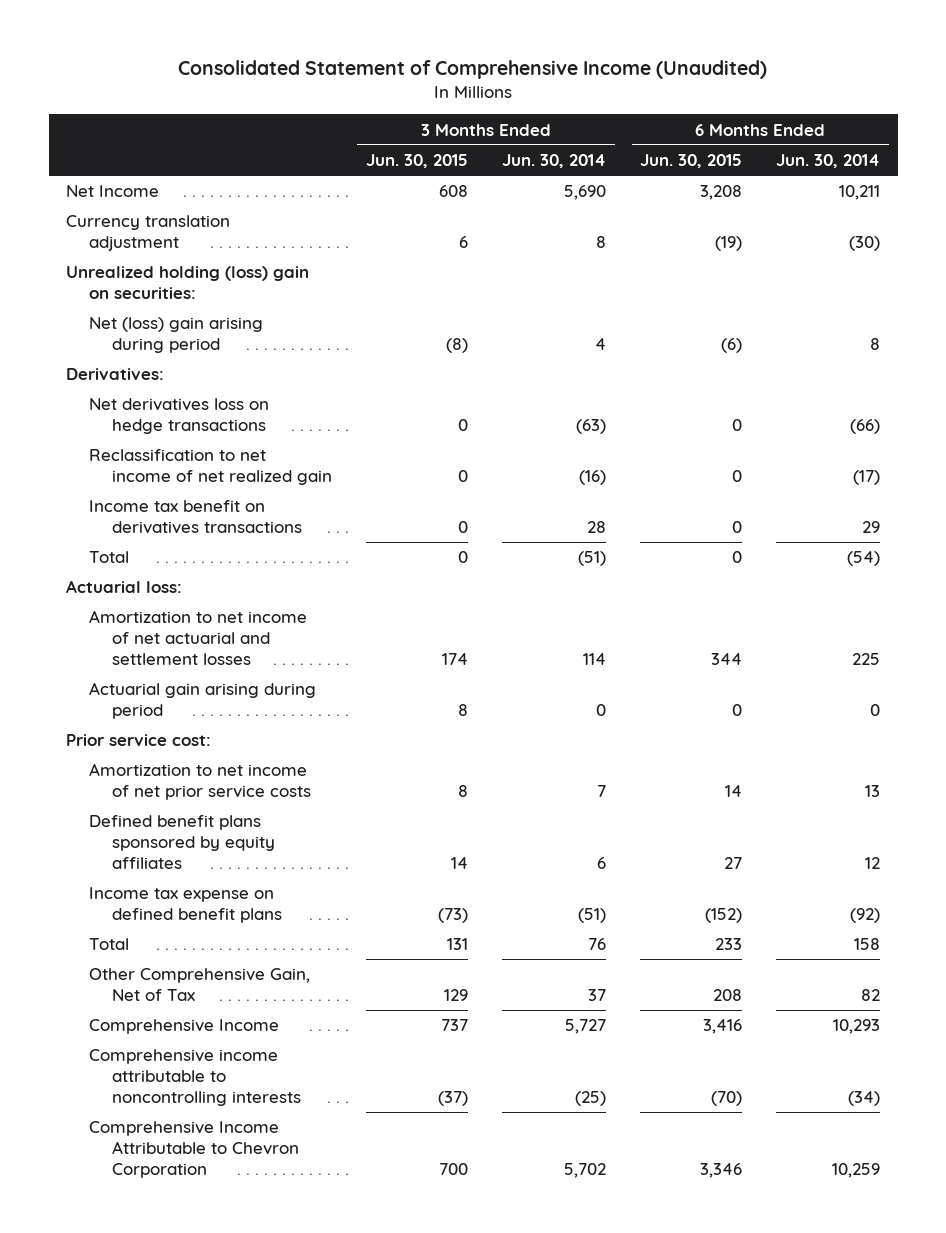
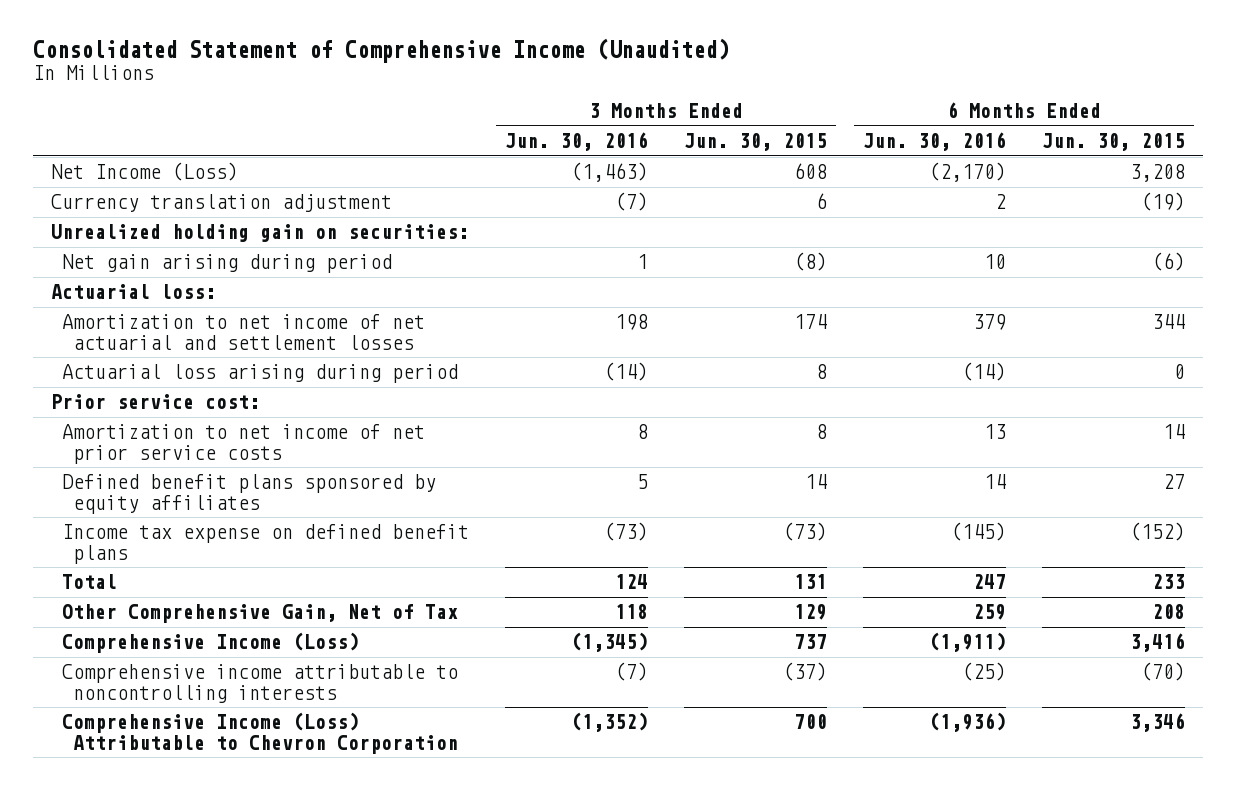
- | 3 Months Ended Jun. 30, 2015 | 3 Months Ended Jun. 30, 2014 | 6 Months Ended Jun. 30, 2015 | 6 Months Ended Jun. 30, 2014
+ | 3 Months Ended Jun. 30, 2016 | 3 Months Ended Jun. 30, 2015 | 6 Months Ended Jun. 30, 2016 | 6 Months Ended Jun. 30, 2015
- Net Income | 608 | 5,690 | 3,208 | 10,211
+ Net Income (Loss) | (1,463) | 608 | (2,170) | 3,208
- Unrealized holding (loss) gain on securities:
- Net (loss) gain arising during period | (8) | 4 | (6) | 8
- Derivatives:
- Net derivatives loss on hedge transactions | 0 | (63) | 0 | (66)
- Reclassification to net income of net realized gain | 0 | (16) | 0 | (17)
- Income tax benefit on derivatives transactions | 0 | 28 | 0 | 29
- Total | 0 | (51) | 0 | (54)
+ Unrealized holding gain on securities:
+ Net gain arising during period | 1 | (8) | 10 | (6)
- Actuarial gain arising during period | 8 | 0 | 0 | 0
+ Actuarial loss arising during period | (14) | 8 | (14) | 0
- Comprehensive Income | 737 | 5,727 | 3,416 | 10,293
+ Comprehensive Income (Loss) | (1,345) | 737 | (1,911) | 3,416
- Comprehensive Income Attributable to Chevron Corporation | 700 | 5,702 | 3,346 | 10,259
+ Comprehensive Income (Loss) Attributable to Chevron Corporation | (1,352) | 700 | (1,936) | 3,346

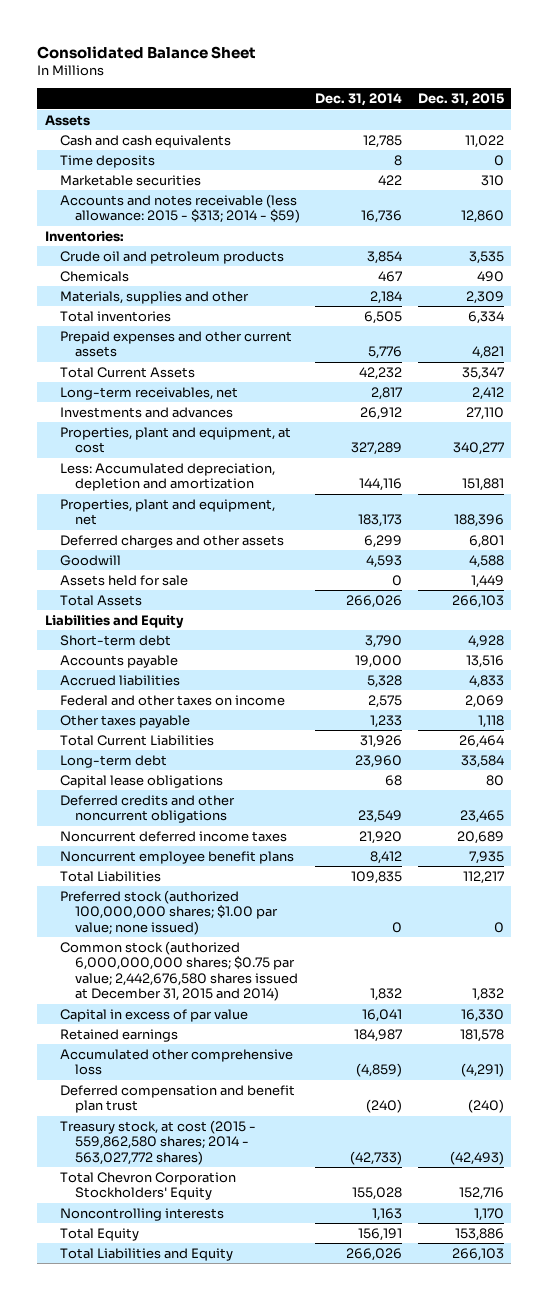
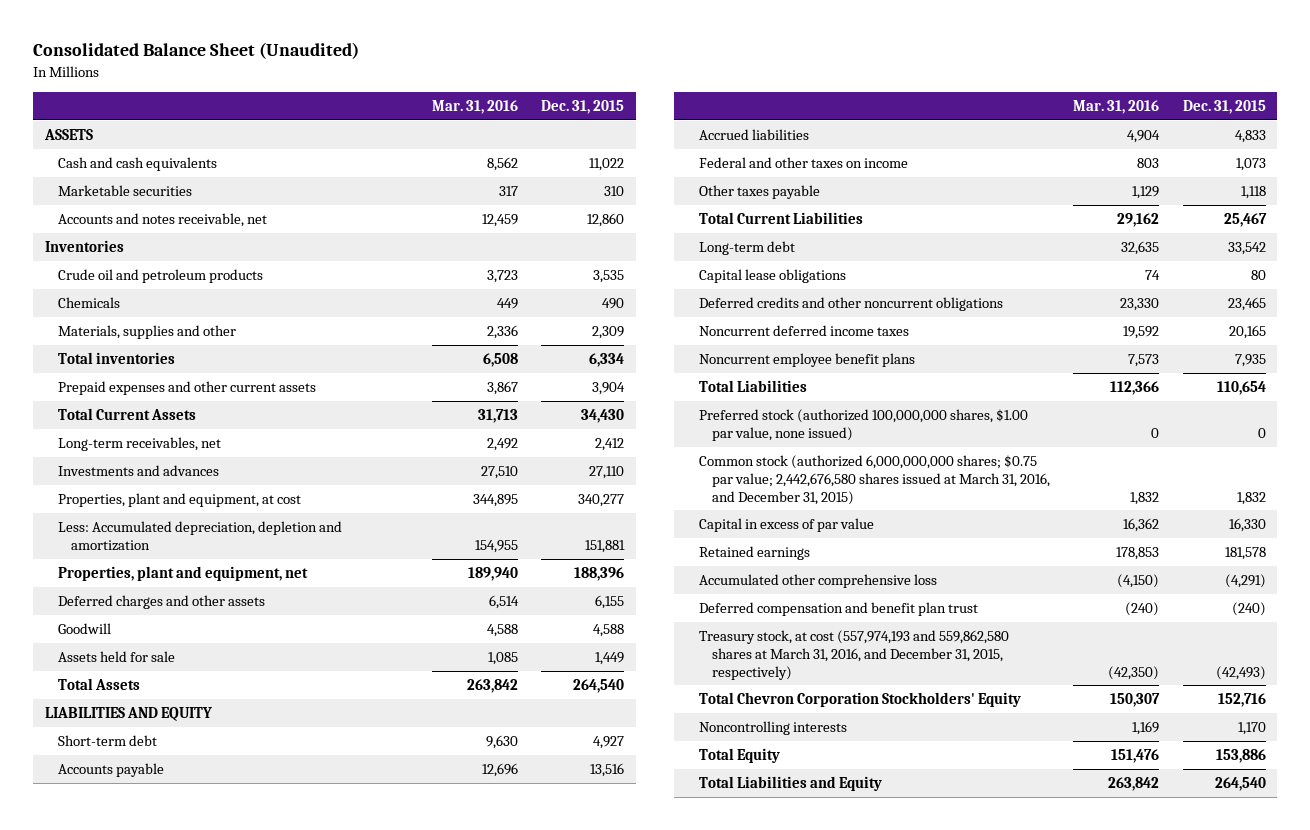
- Consolidated Balance Sheet
+ Consolidated Balance Sheet (Unaudited)
- | Dec. 31, 2014 | Dec. 31, 2015
+ | Mar. 31, 2016 | Dec. 31, 2015
- Assets
+ ASSETS
- Time deposits | 8 | 0
- Accounts and notes receivable (less allowance: 2015 - $313; 2014 - $59) | 16,736 | 12,860
- Inventories:
+ Accounts and notes receivable, net | 12,459 | 12,860
+ Inventories
- Prepaid expenses and other current assets | 5,776 | 4,821
- Total Current Assets | 42,232 | 35,347
+ Prepaid expenses and other current assets | 3,867 | 3,904
+ Total Current Assets | 31,713 | 34,430
- Deferred charges and other assets | 6,299 | 6,801
+ Deferred charges and other assets | 6,514 | 6,155
- Total Assets | 266,026 | 266,103
- Liabilities and Equity
- Short-term debt | 3,790 | 4,928
+ Total Assets | 263,842 | 264,540
+ LIABILITIES AND EQUITY
+ Short-term debt | 9,630 | 4,927
- Federal and other taxes on income | 2,575 | 2,069
+ Federal and other taxes on income | 803 | 1,073
- Total Current Liabilities | 31,926 | 26,464
- Long-term debt | 23,960 | 33,584
+ Total Current Liabilities | 29,162 | 25,467
+ Long-term debt | 32,635 | 33,542
- Noncurrent deferred income taxes | 21,920 | 20,689
+ Noncurrent deferred income taxes | 19,592 | 20,165
- Total Liabilities | 109,835 | 112,217
- Preferred stock (authorized 100,000,000 shares; $1.00 par value; none issued) | 0 | 0
- Common stock (authorized 6,000,000,000 shares; $0.75 par value; 2,442,676,580 shares issued at December 31, 2015 and 2014) | 1,832 | 1,832
+ Total Liabilities | 112,366 | 110,654
+ Preferred stock (authorized 100,000,000 shares, $1.00 par value, none issued) | 0 | 0
+ Common stock (authorized 6,000,000,000 shares; $0.75 par value; 2,442,676,580 shares issued at March 31, 2016, and December 31, 2015) | 1,832 | 1,832
- Treasury stock, at cost (2015 - 559,862,580 shares; 2014 - 563,027,772 shares) | (42,733) | (42,493)
+ Treasury stock, at cost (557,974,193 and 559,862,580 shares at March 31, 2016, and December 31, 2015, respectively) | (42,350) | (42,493)
- Total Liabilities and Equity | 266,026 | 266,103
+ Total Liabilities and Equity | 263,842 | 264,540

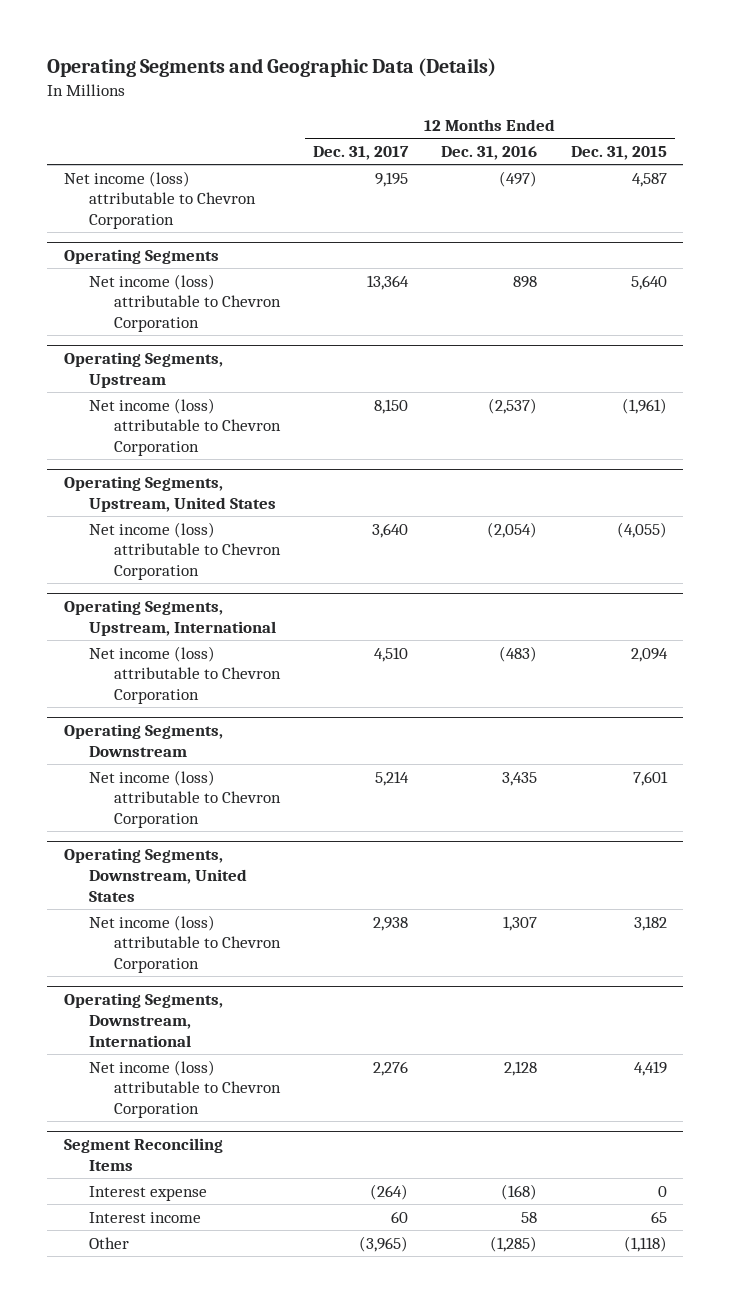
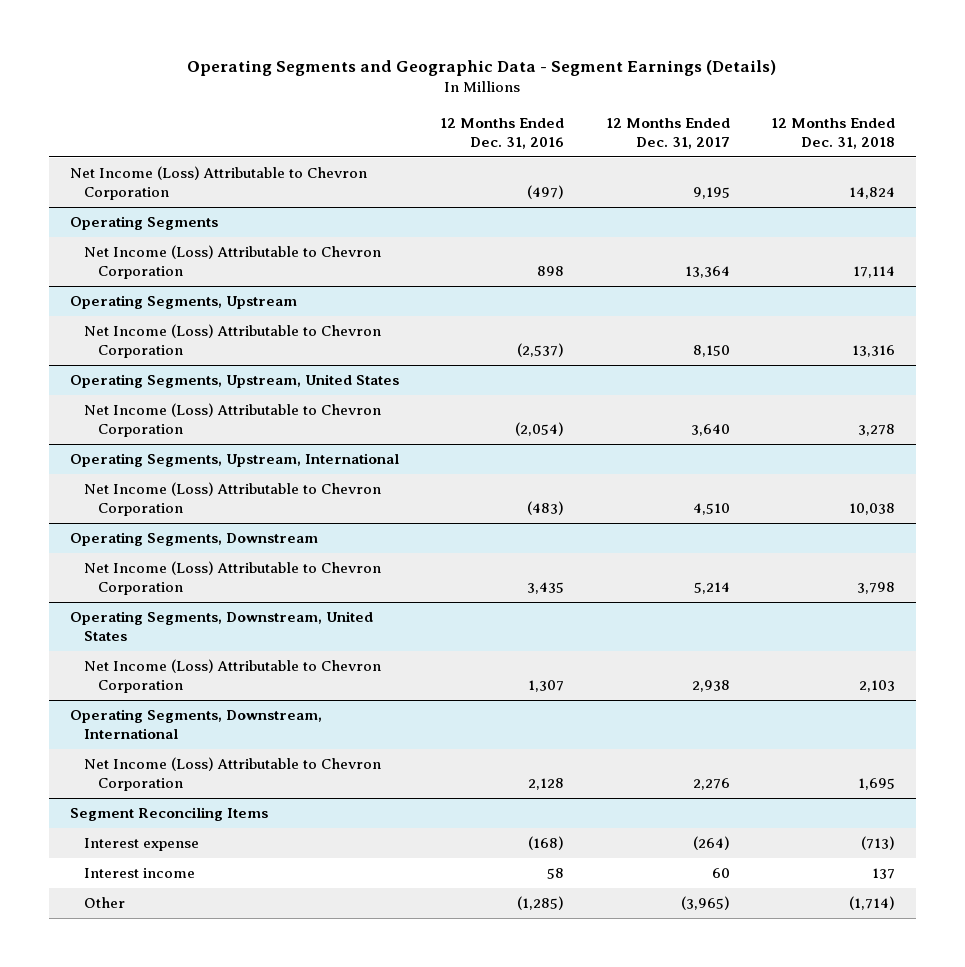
- Operating Segments and Geographic Data (Details)
+ Operating Segments and Geographic Data - Segment Earnings (Details)
- | 12 Months Ended Dec. 31, 2017 | 12 Months Ended Dec. 31, 2016 | 12 Months Ended Dec. 31, 2015
+ | 12 Months Ended Dec. 31, 2016 | 12 Months Ended Dec. 31, 2017 | 12 Months Ended Dec. 31, 2018
- Net income (loss) attributable to Chevron Corporation | 9,195 | (497) | 4,587
+ Net Income (Loss) Attributable to Chevron Corporation | (497) | 9,195 | 14,824
@ Operating Segments
- Net income (loss) attributable to Chevron Corporation | 13,364 | 898 | 5,640
+ Net Income (Loss) Attributable to Chevron Corporation | 898 | 13,364 | 17,114
@ Operating Segments, Upstream
- Net income (loss) attributable to Chevron Corporation | 8,150 | (2,537) | (1,961)
+ Net Income (Loss) Attributable to Chevron Corporation | (2,537) | 8,150 | 13,316
@ Operating Segments, Upstream, United States
- Net income (loss) attributable to Chevron Corporation | 3,640 | (2,054) | (4,055)
+ Net Income (Loss) Attributable to Chevron Corporation | (2,054) | 3,640 | 3,278
@ Operating Segments, Upstream, International
- Net income (loss) attributable to Chevron Corporation | 4,510 | (483) | 2,094
+ Net Income (Loss) Attributable to Chevron Corporation | (483) | 4,510 | 10,038
@ Operating Segments, Downstream
- Net income (loss) attributable to Chevron Corporation | 5,214 | 3,435 | 7,601
+ Net Income (Loss) Attributable to Chevron Corporation | 3,435 | 5,214 | 3,798
@ Operating Segments, Downstream, United States
- Net income (loss) attributable to Chevron Corporation | 2,938 | 1,307 | 3,182
+ Net Income (Loss) Attributable to Chevron Corporation | 1,307 | 2,938 | 2,103
@ Operating Segments, Downstream, International
- Net income (loss) attributable to Chevron Corporation | 2,276 | 2,128 | 4,419
+ Net Income (Loss) Attributable to Chevron Corporation | 2,128 | 2,276 | 1,695

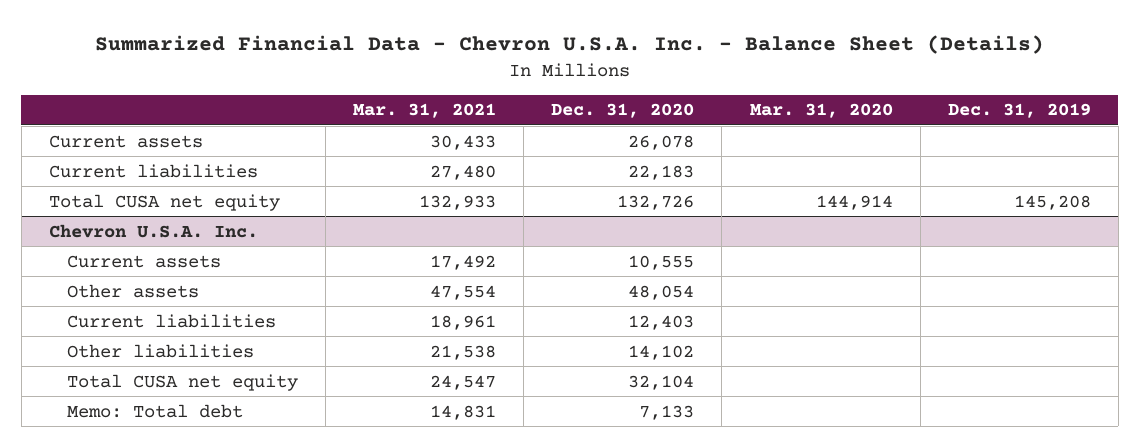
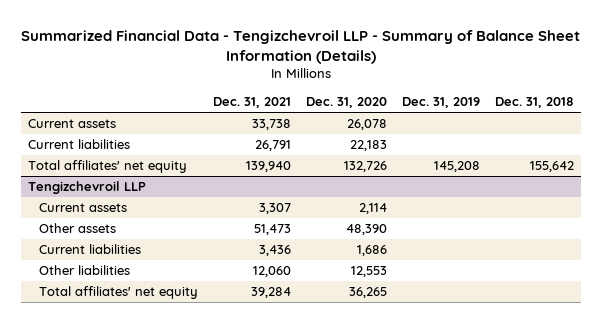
- Summarized Financial Data - Chevron U.S.A. Inc. - Balance Sheet (Details)
+ Summarized Financial Data - Tengizchevroil LLP - Summary of Balance Sheet Information (Details)
- | Mar. 31, 2021 | Dec. 31, 2020 | Mar. 31, 2020 | Dec. 31, 2019
+ | Dec. 31, 2021 | Dec. 31, 2020 | Dec. 31, 2019 | Dec. 31, 2018
- Total CUSA net equity | 132,933 | 132,726 | 144,914 | 145,208
- Chevron U.S.A. Inc.
- Current assets | 17,492 | 10,555 | |
- Other assets | 47,554 | 48,054 | |
- Current liabilities | 18,961 | 12,403 | |
- Other liabilities | 21,538 | 14,102 | |
- Total CUSA net equity | 24,547 | 32,104 | |
- Memo: Total debt | 14,831 | 7,133 | |
+ Total affiliates' net equity | 139,940 | 132,726 | 145,208 | 155,642
+ Tengizchevroil LLP
+ Current assets | 3,307 | 2,114 | |
+ Other assets | 51,473 | 48,390 | |
+ Current liabilities | 3,436 | 1,686 | |
+ Other liabilities | 12,060 | 12,553 | |
+ Total affiliates' net equity | 39,284 | 36,265 | |

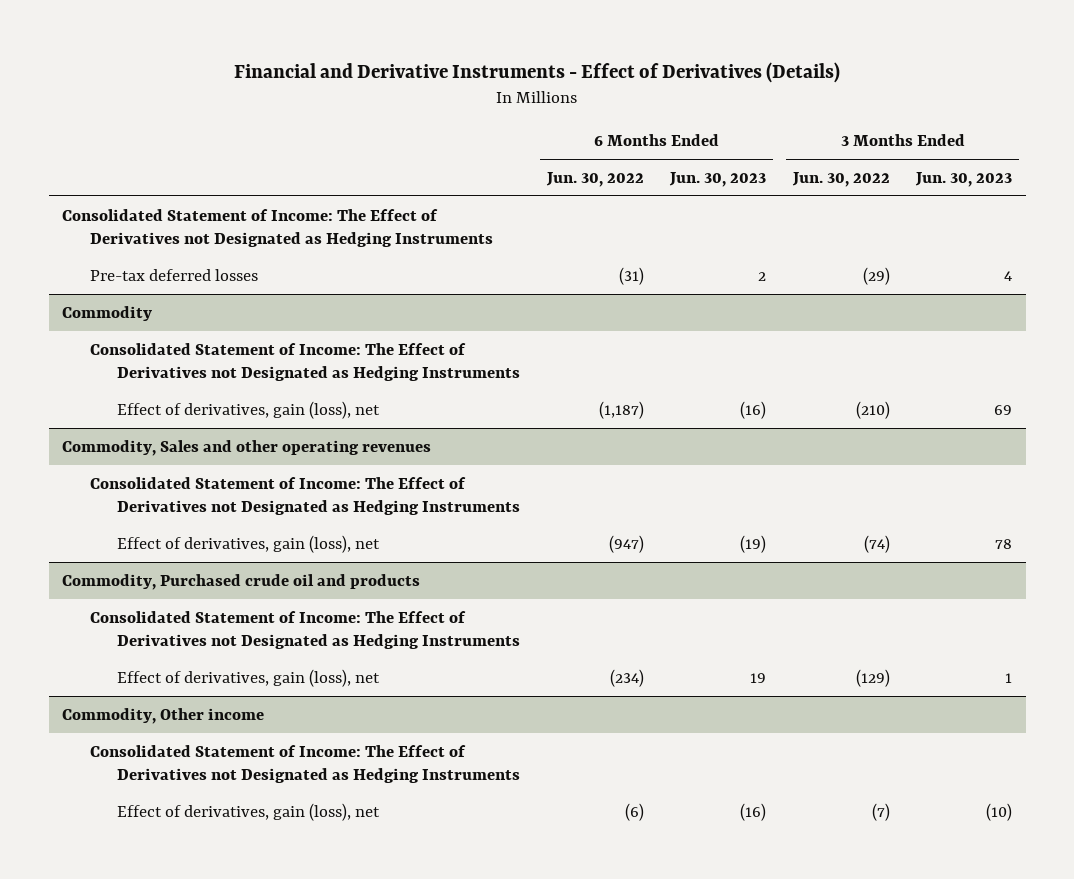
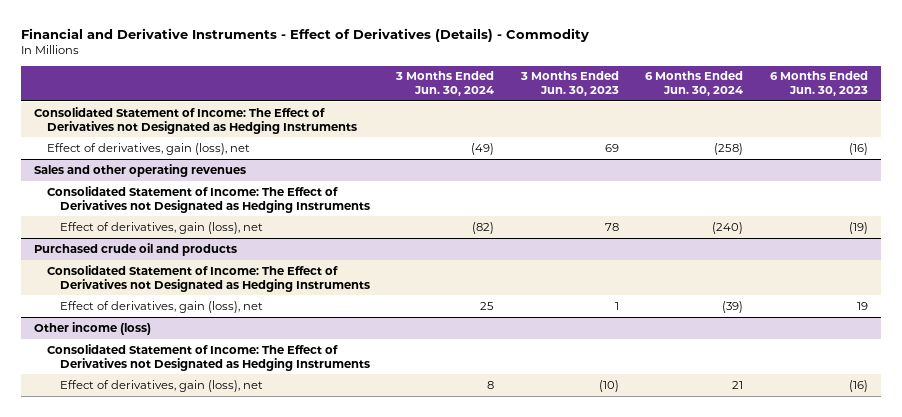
- Financial and Derivative Instruments - Effect of Derivatives (Details)
+ Financial and Derivative Instruments - Effect of Derivatives (Details) - Commodity
- | 6 Months Ended Jun. 30, 2022 | 6 Months Ended Jun. 30, 2023 | 3 Months Ended Jun. 30, 2022 | 3 Months Ended Jun. 30, 2023
+ | 3 Months Ended Jun. 30, 2024 | 3 Months Ended Jun. 30, 2023 | 6 Months Ended Jun. 30, 2024 | 6 Months Ended Jun. 30, 2023
- Pre-tax deferred losses | (31) | 2 | (29) | 4
- Commodity
- Consolidated Statement of Income: The Effect of Derivatives not Designated as Hedging Instruments
- Commodity, Sales and other operating revenues
+ Sales and other operating revenues
- Commodity, Purchased crude oil and products
+ Purchased crude oil and products
- Commodity, Other income
+ Other income (loss)

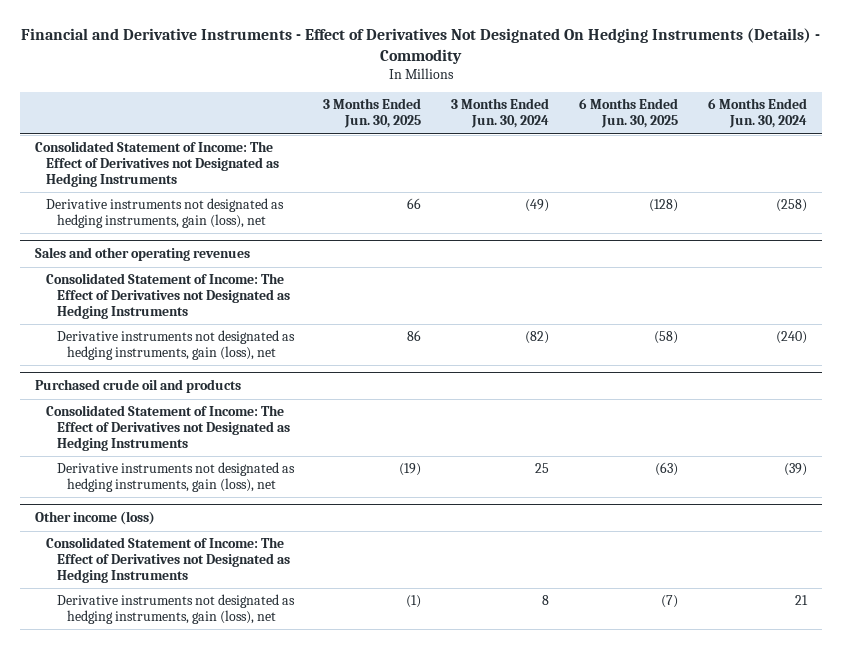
- Financial and Derivative Instruments - Effect of Derivatives (Details) - Commodity
+ Financial and Derivative Instruments - Effect of Derivatives Not Designated On Hedging Instruments (Details) - Commodity
- | 3 Months Ended Jun. 30, 2024 | 3 Months Ended Jun. 30, 2023 | 6 Months Ended Jun. 30, 2024 | 6 Months Ended Jun. 30, 2023
+ | 3 Months Ended Jun. 30, 2025 | 3 Months Ended Jun. 30, 2024 | 6 Months Ended Jun. 30, 2025 | 6 Months Ended Jun. 30, 2024
- Effect of derivatives, gain (loss), net | (49) | 69 | (258) | (16)
+ Derivative instruments not designated as hedging instruments, gain (loss), net | 66 | (49) | (128) | (258)
@ Sales and other operating revenues
- Effect of derivatives, gain (loss), net | (82) | 78 | (240) | (19)
+ Derivative instruments not designated as hedging instruments, gain (loss), net | 86 | (82) | (58) | (240)
@ Purchased crude oil and products
- Effect of derivatives, gain (loss), net | 25 | 1 | (39) | 19
+ Derivative instruments not designated as hedging instruments, gain (loss), net | (19) | 25 | (63) | (39)
@ Other income (loss)
- Effect of derivatives, gain (loss), net | 8 | (10) | 21 | (16)
+ Derivative instruments not designated as hedging instruments, gain (loss), net | (1) | 8 | (7) | 21

